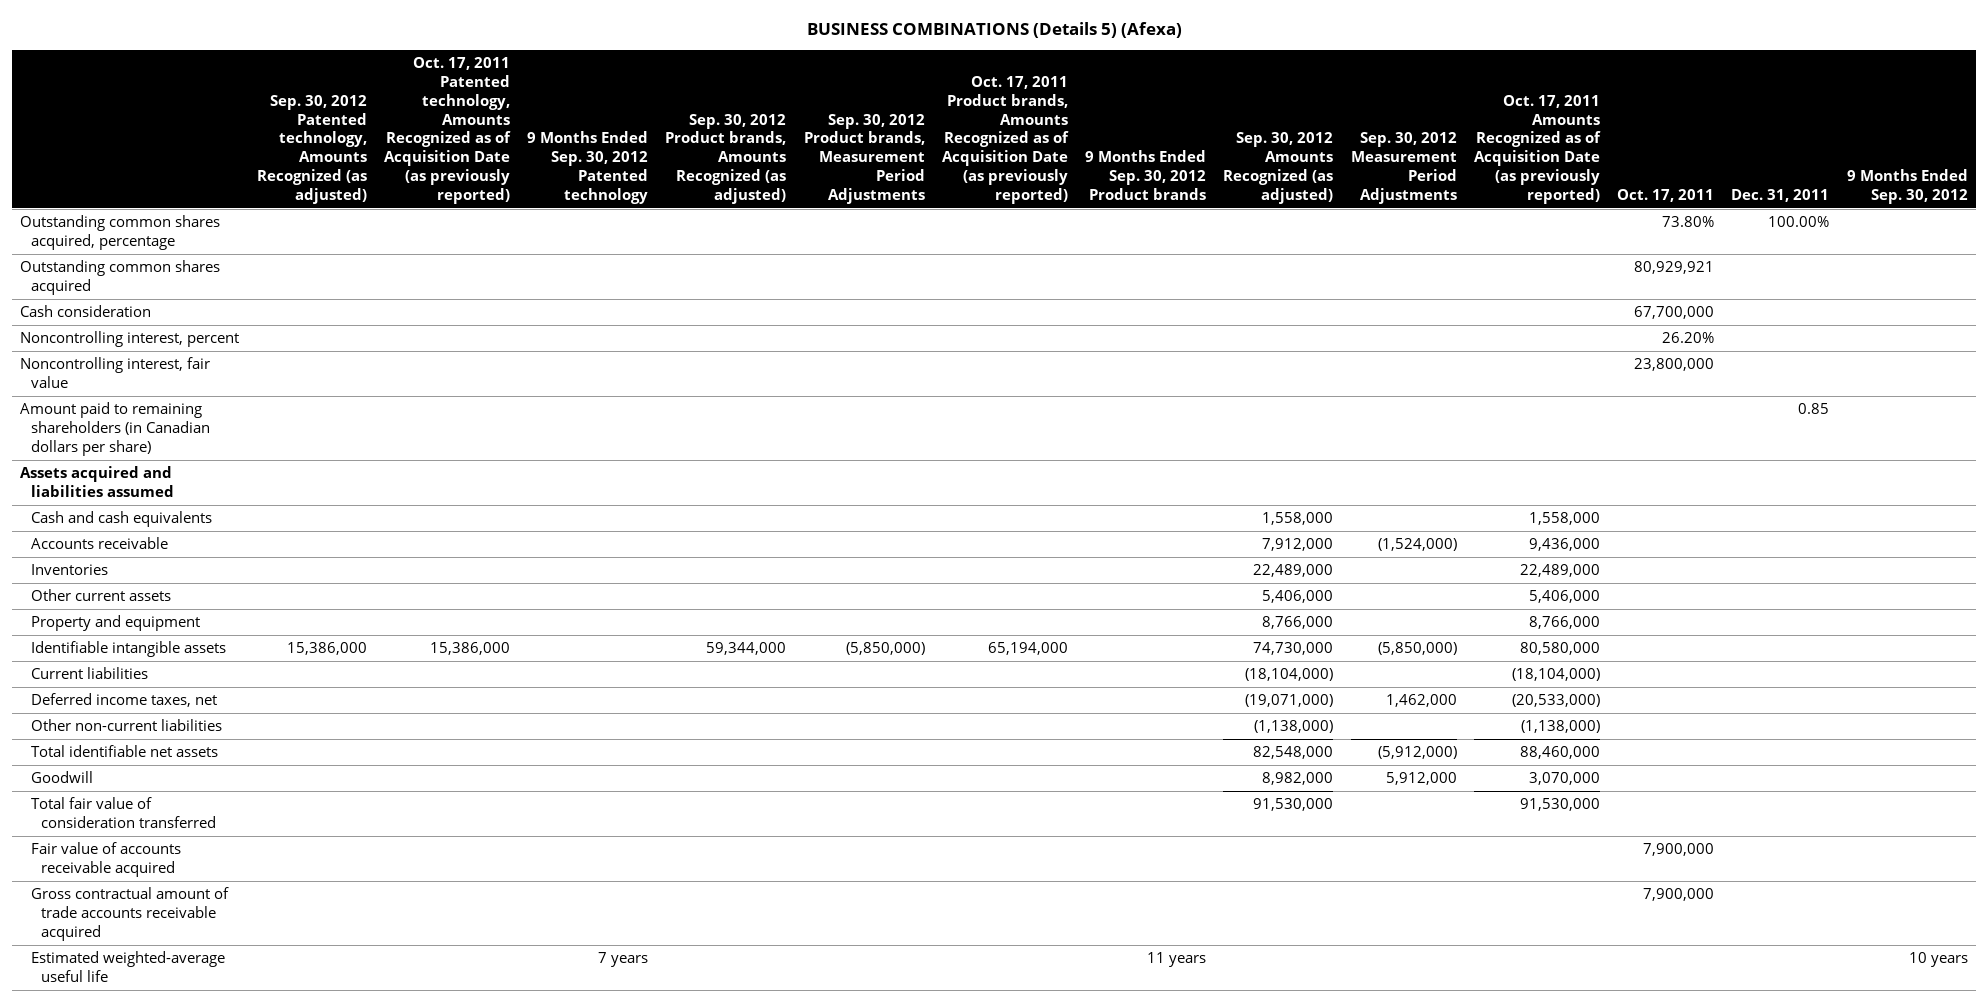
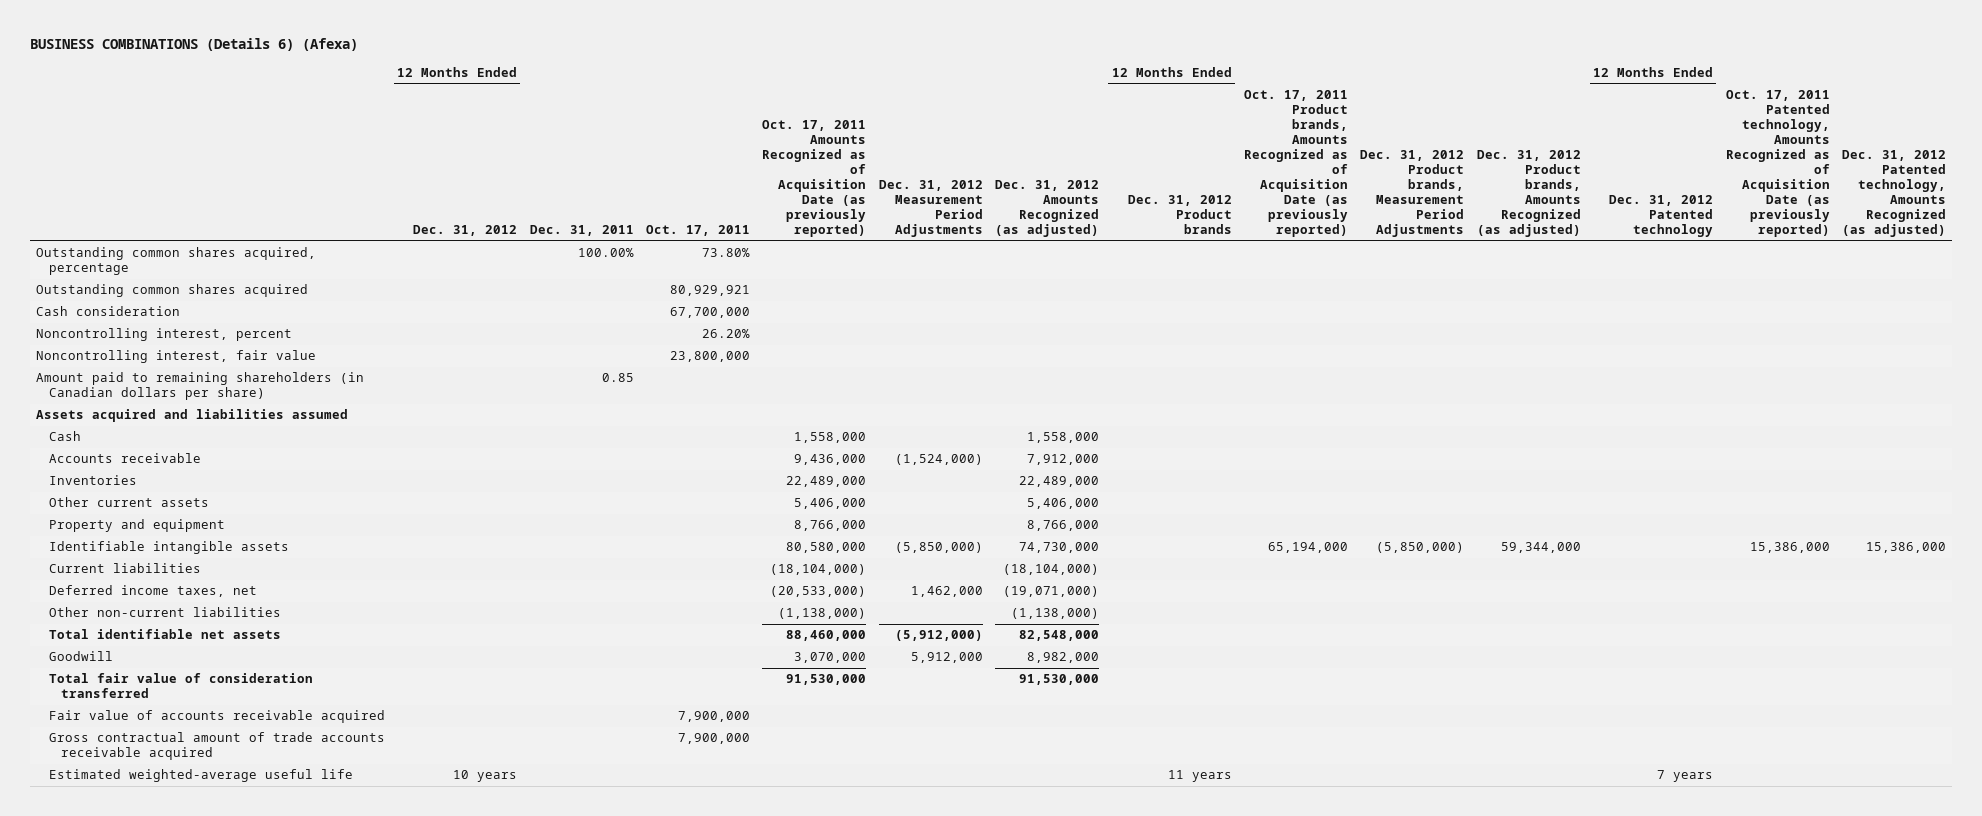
- BUSINESS COMBINATIONS (Details 5) (Afexa)
+ BUSINESS COMBINATIONS (Details 6) (Afexa)
- | Sep. 30, 2012 Patented technology, Amounts Recognized (as adjusted) | Oct. 17, 2011 Patented technology, Amounts Recognized as of Acquisition Date (as previously reported) | 9 Months Ended Sep. 30, 2012 Patented technology | Sep. 30, 2012 Product brands, Amounts Recognized (as adjusted) | Sep. 30, 2012 Product brands, Measurement Period Adjustments | Oct. 17, 2011 Product brands, Amounts Recognized as of Acquisition Date (as previously reported) | 9 Months Ended Sep. 30, 2012 Product brands | Sep. 30, 2012 Amounts Recognized (as adjusted) | Sep. 30, 2012 Measurement Period Adjustments | Oct. 17, 2011 Amounts Recognized as of Acquisition Date (as previously reported) | Oct. 17, 2011 | Dec. 31, 2011 | 9 Months Ended Sep. 30, 2012
+ | 12 Months Ended Dec. 31, 2012 | Dec. 31, 2011 | Oct. 17, 2011 | Oct. 17, 2011 Amounts Recognized as of Acquisition Date (as previously reported) | Dec. 31, 2012 Measurement Period Adjustments | Dec. 31, 2012 Amounts Recognized (as adjusted) | 12 Months Ended Dec. 31, 2012 Product brands | Oct. 17, 2011 Product brands, Amounts Recognized as of Acquisition Date (as previously reported) | Dec. 31, 2012 Product brands, Measurement Period Adjustments | Dec. 31, 2012 Product brands, Amounts Recognized (as adjusted) | 12 Months Ended Dec. 31, 2012 Patented technology | Oct. 17, 2011 Patented technology, Amounts Recognized as of Acquisition Date (as previously reported) | Dec. 31, 2012 Patented technology, Amounts Recognized (as adjusted)
- Cash and cash equivalents | | | | | | | | 1,558,000 | | 1,558,000 | | |
+ Cash | | | | 1,558,000 | | 1,558,000 | | | | | | |

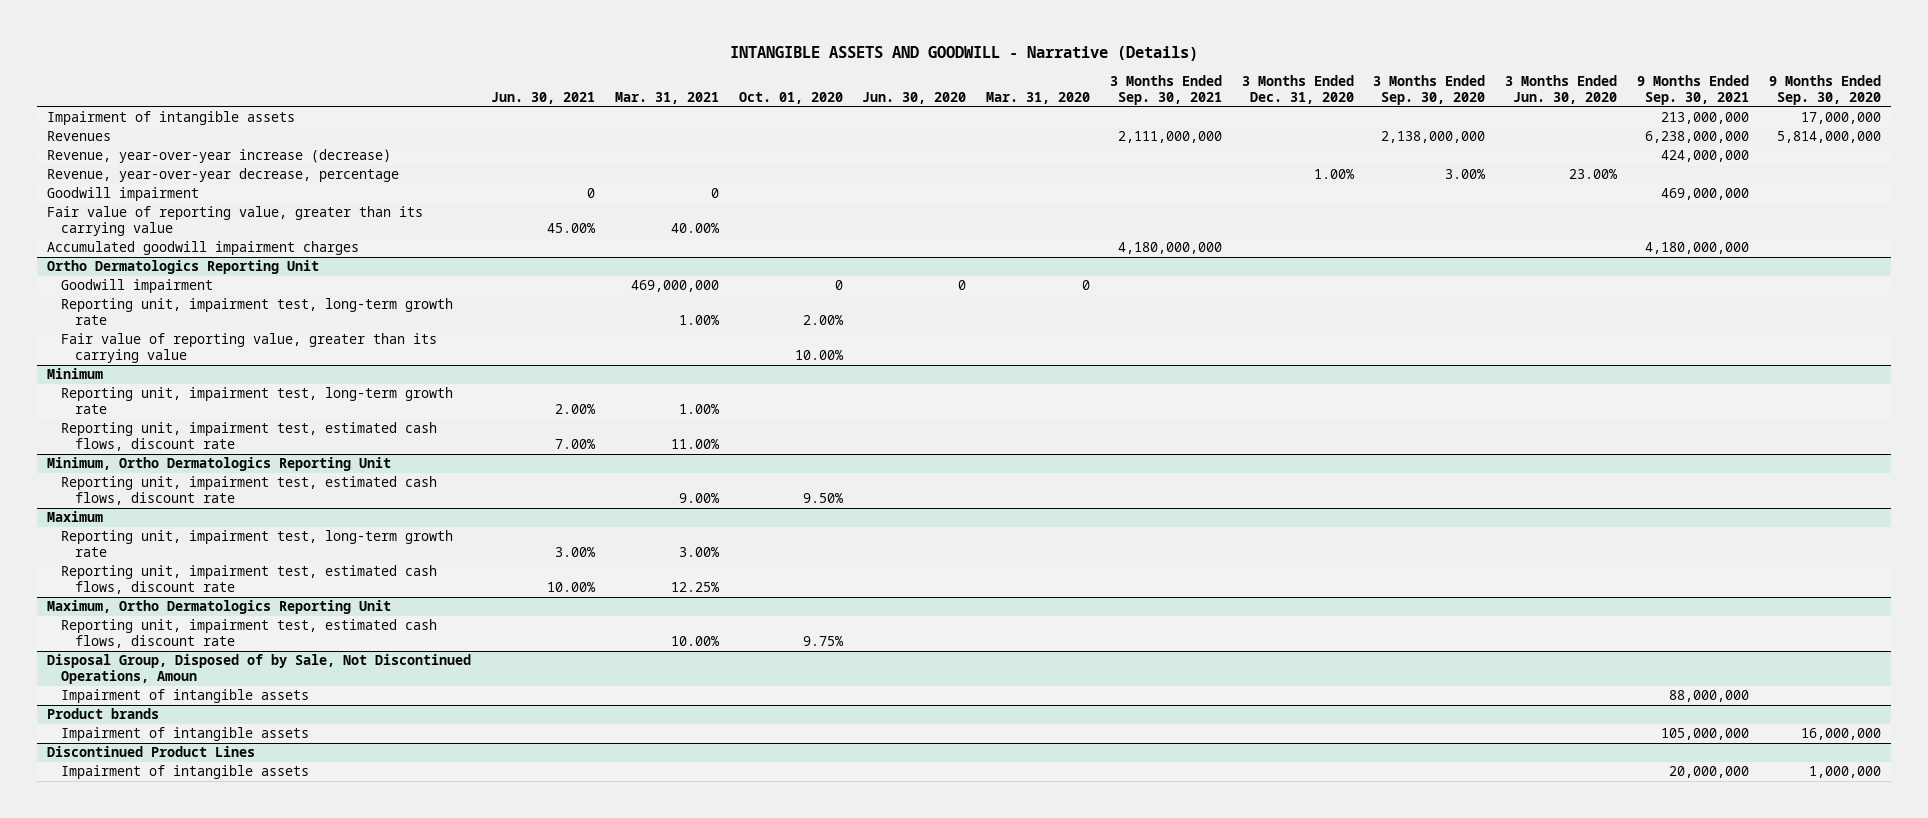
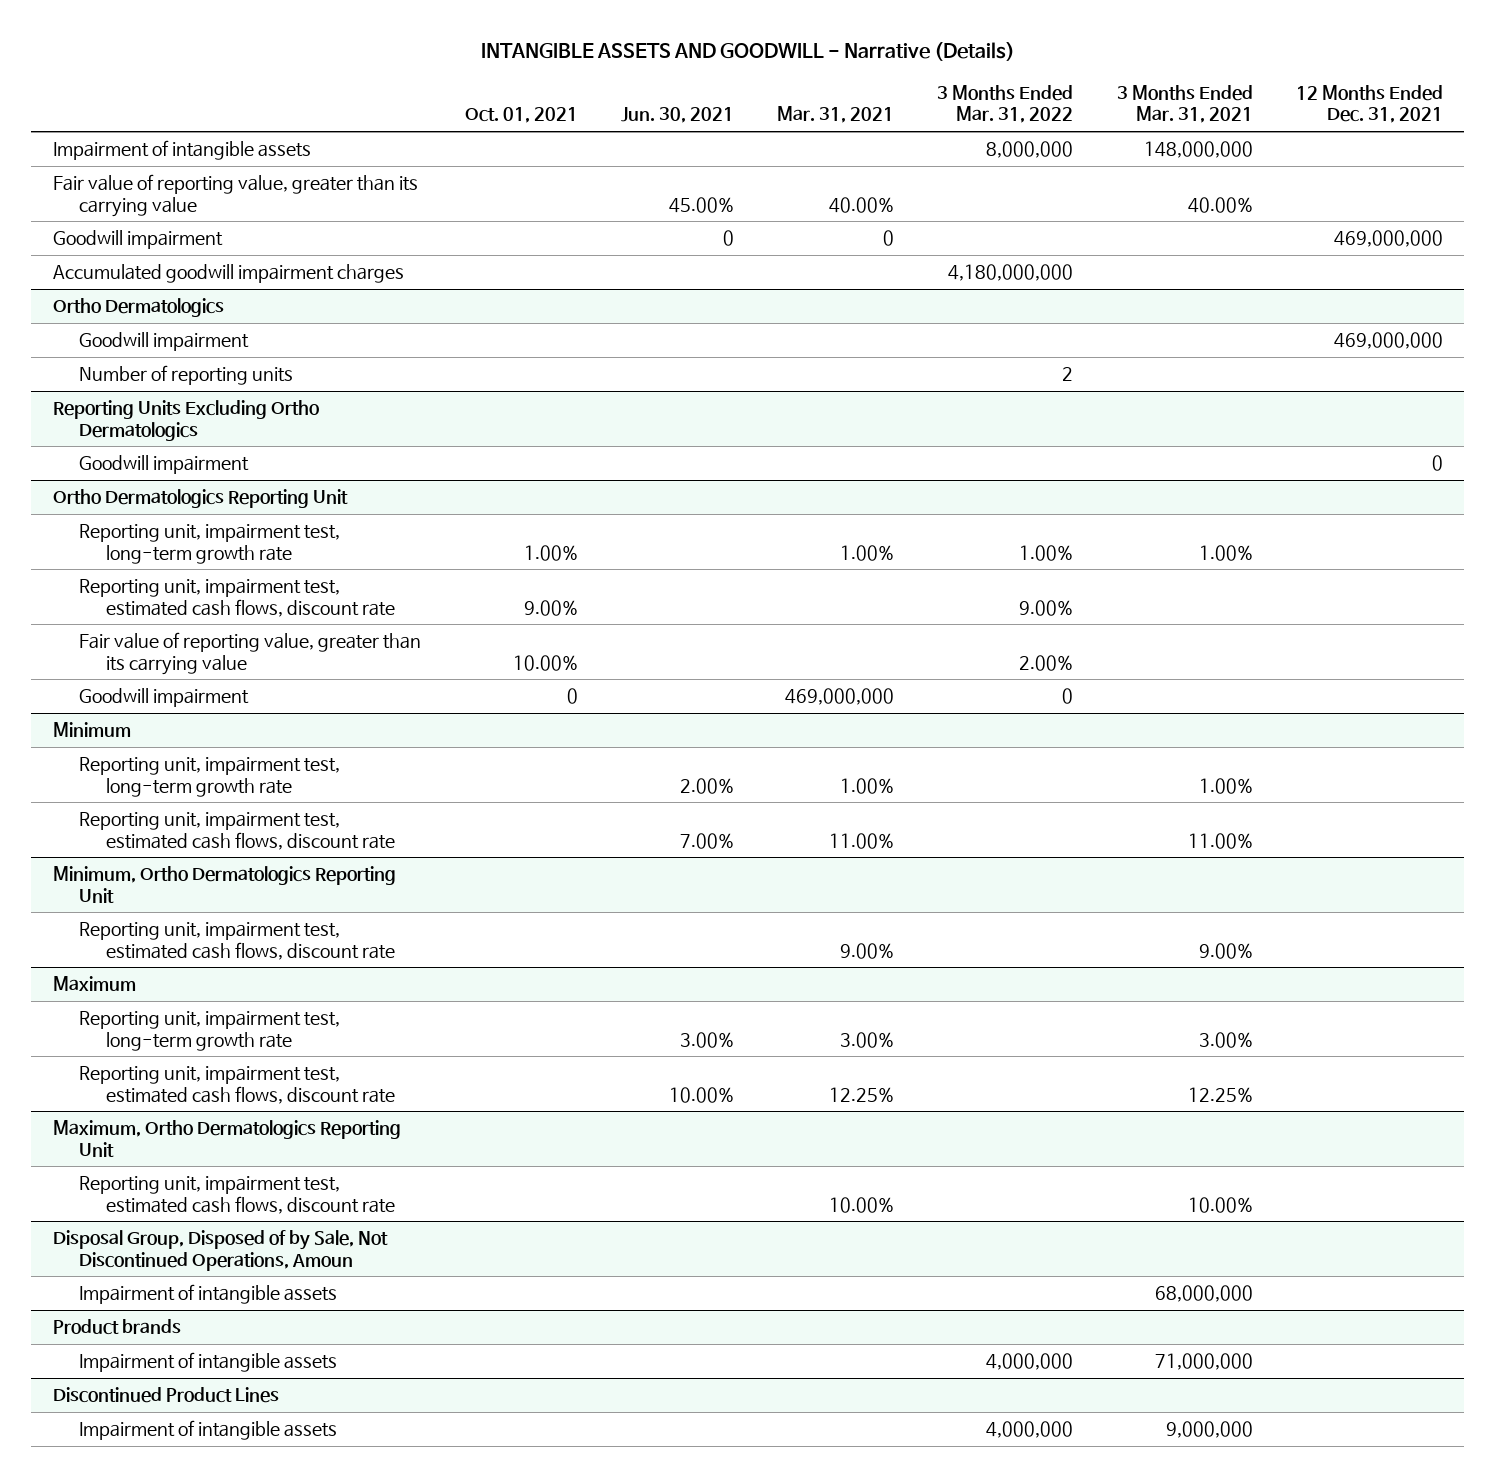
- | Jun. 30, 2021 | Mar. 31, 2021 | Oct. 01, 2020 | Jun. 30, 2020 | Mar. 31, 2020 | 3 Months Ended Sep. 30, 2021 | 3 Months Ended Dec. 31, 2020 | 3 Months Ended Sep. 30, 2020 | 3 Months Ended Jun. 30, 2020 | 9 Months Ended Sep. 30, 2021 | 9 Months Ended Sep. 30, 2020
+ | Oct. 01, 2021 | Jun. 30, 2021 | Mar. 31, 2021 | 3 Months Ended Mar. 31, 2022 | 3 Months Ended Mar. 31, 2021 | 12 Months Ended Dec. 31, 2021
- Revenues | | | | | | 2,111,000,000 | | 2,138,000,000 | | 6,238,000,000 | 5,814,000,000
- Revenue, year-over-year increase (decrease) | | | | | | | | | | 424,000,000 |
- Revenue, year-over-year decrease, percentage | | | | | | | 1.00% | 3.00% | 23.00% | |
moved down: Goodwill impairment | | 0 | 0 | | | 469,000,000
+ Ortho Dermatologics
+ Goodwill impairment | | | | | | 469,000,000
+ Number of reporting units | | | | 2 | |
+ Reporting Units Excluding Ortho Dermatologics
+ Goodwill impairment | | | | | | 0
@ Ortho Dermatologics Reporting Unit
+ Reporting unit, impairment test, estimated cash flows, discount rate | 9.00% | | | 9.00% | |
moved down: Goodwill impairment | 0 | | 469,000,000 | 0 | |

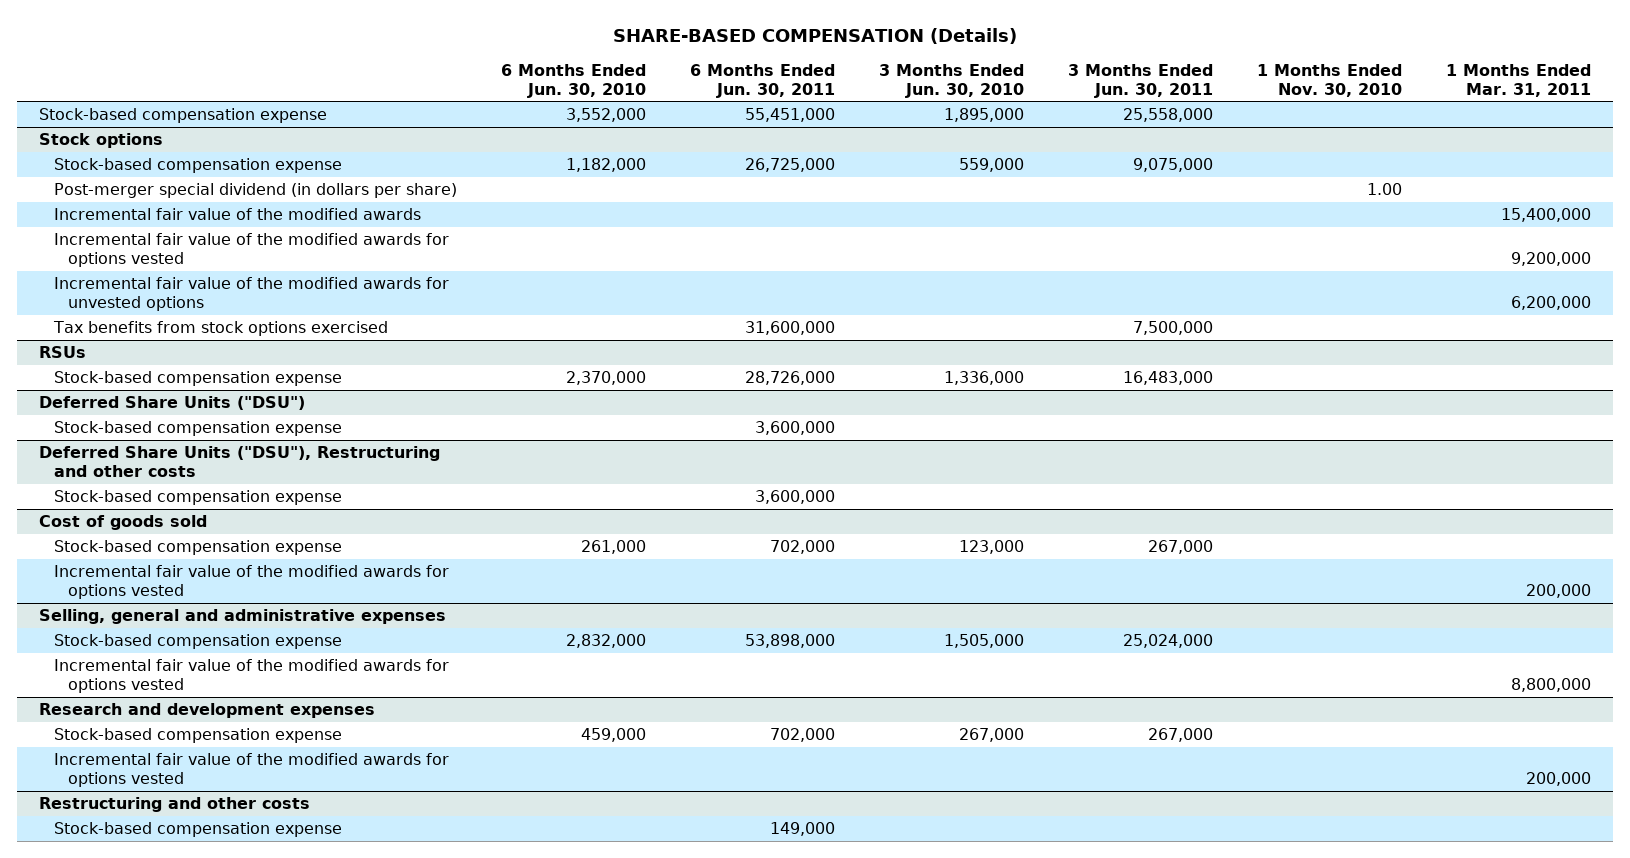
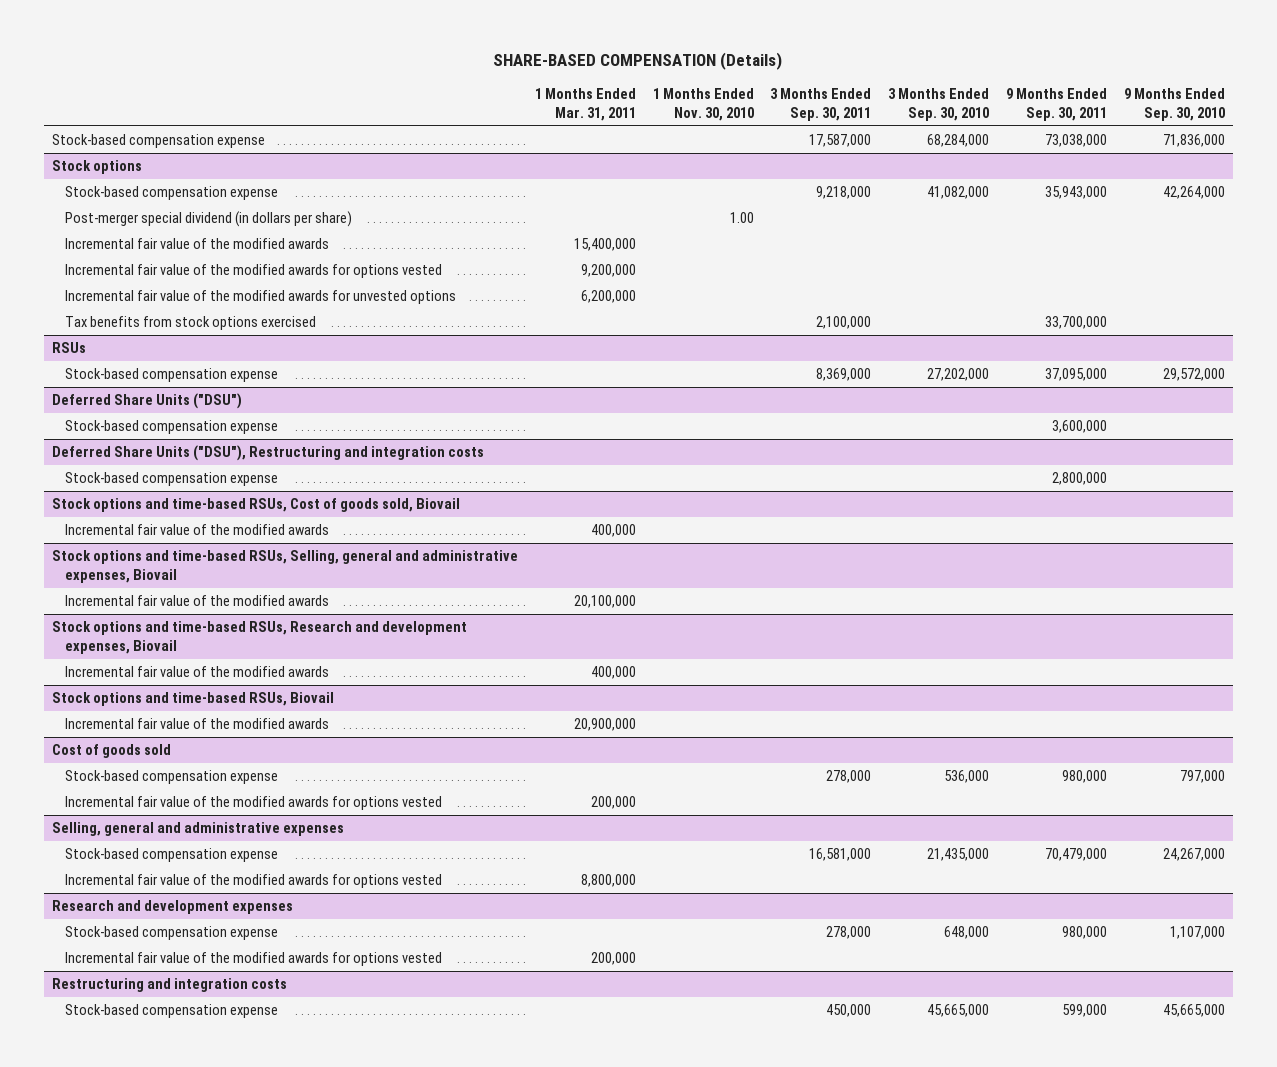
- | 6 Months Ended Jun. 30, 2010 | 6 Months Ended Jun. 30, 2011 | 3 Months Ended Jun. 30, 2010 | 3 Months Ended Jun. 30, 2011 | 1 Months Ended Nov. 30, 2010 | 1 Months Ended Mar. 31, 2011
+ | 1 Months Ended Mar. 31, 2011 | 1 Months Ended Nov. 30, 2010 | 3 Months Ended Sep. 30, 2011 | 3 Months Ended Sep. 30, 2010 | 9 Months Ended Sep. 30, 2011 | 9 Months Ended Sep. 30, 2010
- Deferred Share Units ("DSU"), Restructuring and other costs
+ Deferred Share Units ("DSU"), Restructuring and integration costs
+ Stock options and time-based RSUs, Cost of goods sold, Biovail
+ Incremental fair value of the modified awards | 400,000 | | | | |
+ Stock options and time-based RSUs, Selling, general and administrative expenses, Biovail
+ Incremental fair value of the modified awards | 20,100,000 | | | | |
+ Stock options and time-based RSUs, Research and development expenses, Biovail
+ Incremental fair value of the modified awards | 400,000 | | | | |
+ Stock options and time-based RSUs, Biovail
+ Incremental fair value of the modified awards | 20,900,000 | | | | |
- Restructuring and other costs
+ Restructuring and integration costs

